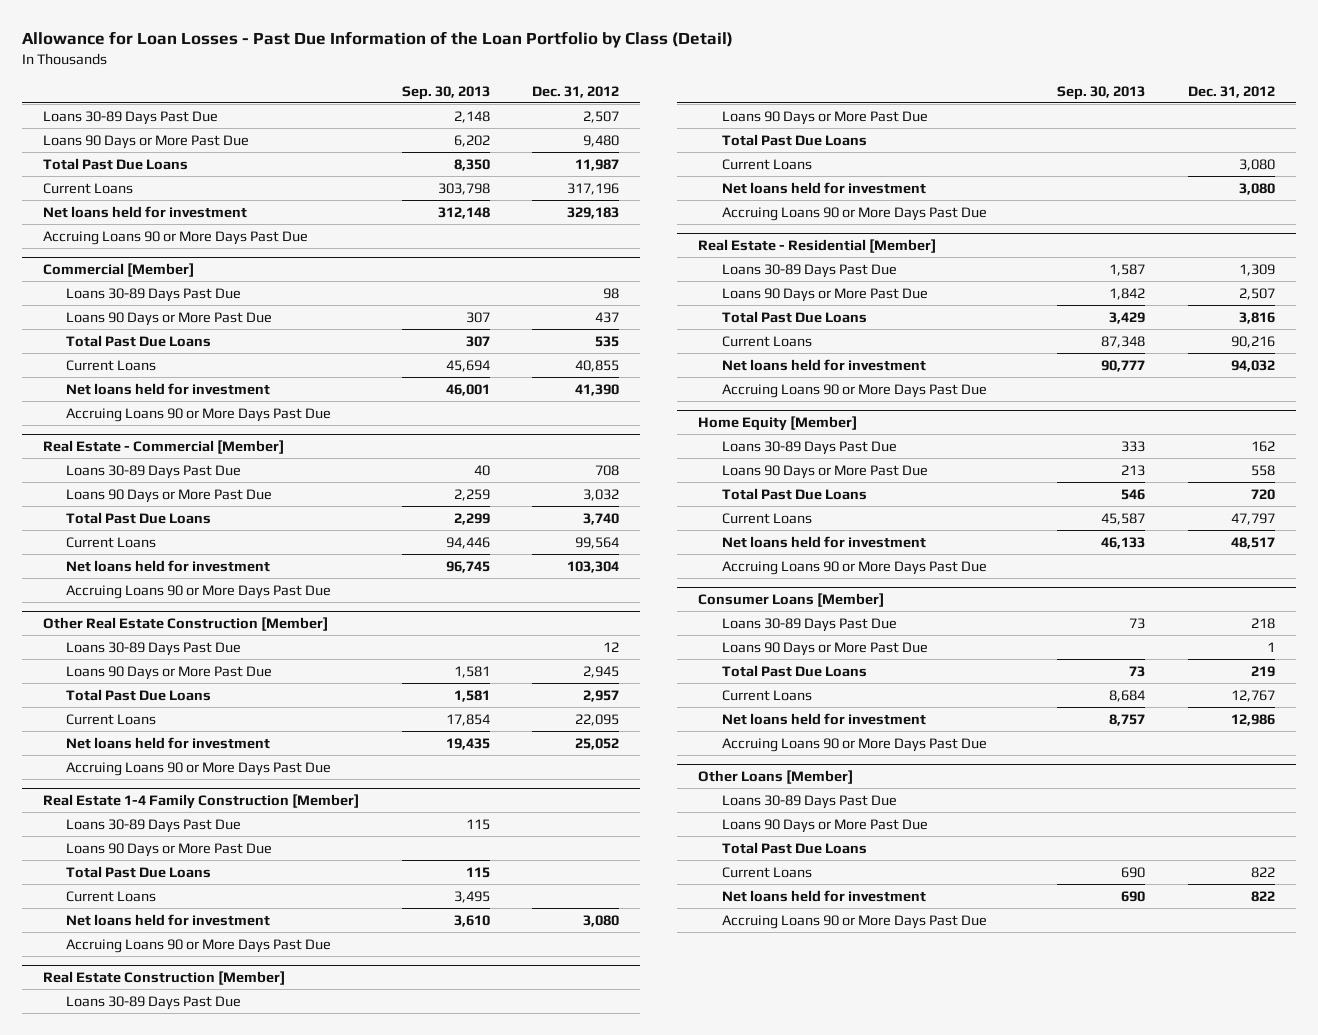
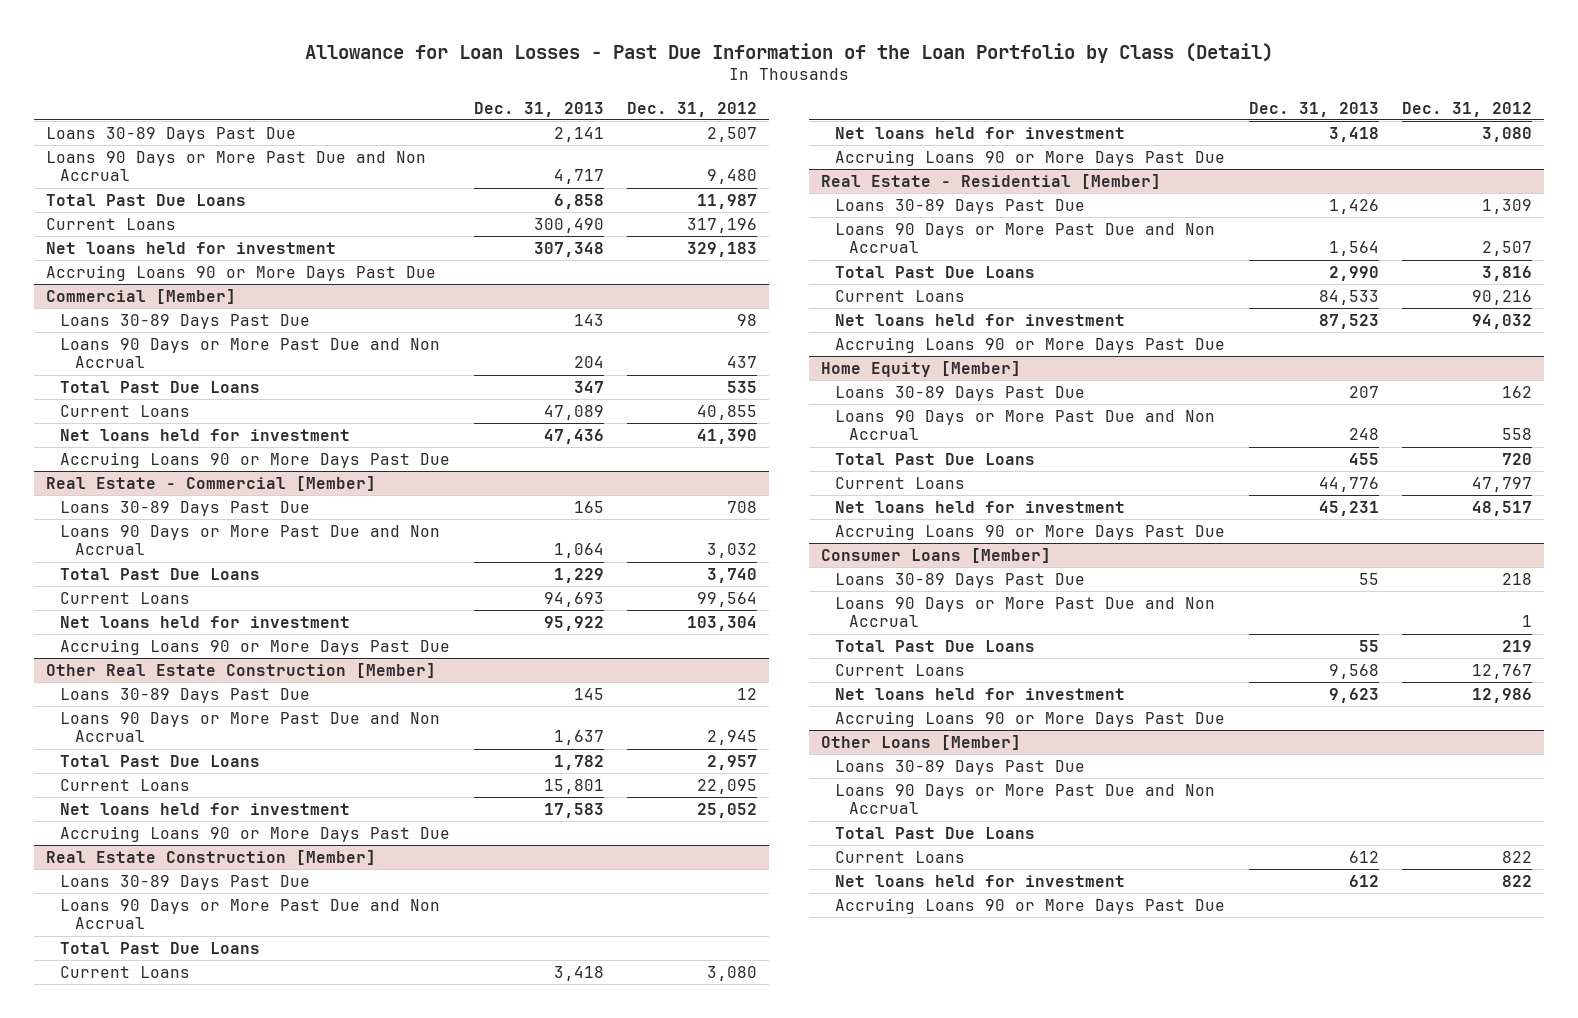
- | Sep. 30, 2013 | Dec. 31, 2012
+ | Dec. 31, 2013 | Dec. 31, 2012
- Loans 90 Days or More Past Due | 6,202 | 9,480
+ Loans 90 Days or More Past Due and Non Accrual | 4,717 | 9,480
@ Commercial [Member]
- Loans 90 Days or More Past Due | 307 | 437
+ Loans 90 Days or More Past Due and Non Accrual | 204 | 437
@ Real Estate - Commercial [Member]
- Loans 90 Days or More Past Due | 2,259 | 3,032
+ Loans 90 Days or More Past Due and Non Accrual | 1,064 | 3,032
@ Other Real Estate Construction [Member]
- Loans 90 Days or More Past Due | 1,581 | 2,945
+ Loans 90 Days or More Past Due and Non Accrual | 1,637 | 2,945
- Real Estate 1-4 Family Construction [Member]
- Loans 30-89 Days Past Due | 115 |
- Loans 90 Days or More Past Due
- Total Past Due Loans | 115 |
- Current Loans | 3,495 |
- Net loans held for investment | 3,610 | 3,080
- Accruing Loans 90 or More Days Past Due
@ Real Estate Construction [Member]
- Loans 90 Days or More Past Due
+ Loans 90 Days or More Past Due and Non Accrual
@ Real Estate - Residential [Member]
- Loans 90 Days or More Past Due | 1,842 | 2,507
+ Loans 90 Days or More Past Due and Non Accrual | 1,564 | 2,507
@ Home Equity [Member]
- Loans 90 Days or More Past Due | 213 | 558
+ Loans 90 Days or More Past Due and Non Accrual | 248 | 558
@ Consumer Loans [Member]
- Loans 90 Days or More Past Due | | 1
+ Loans 90 Days or More Past Due and Non Accrual | | 1
@ Other Loans [Member]
- Loans 90 Days or More Past Due
+ Loans 90 Days or More Past Due and Non Accrual

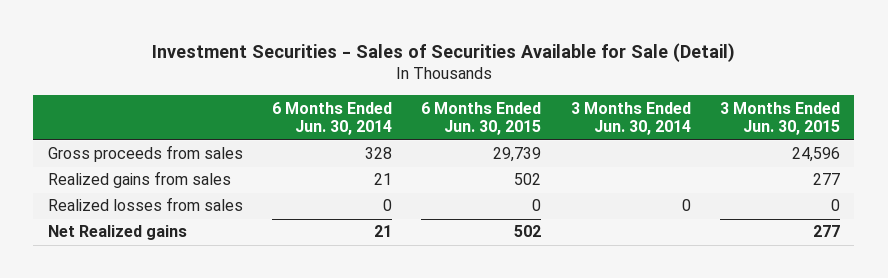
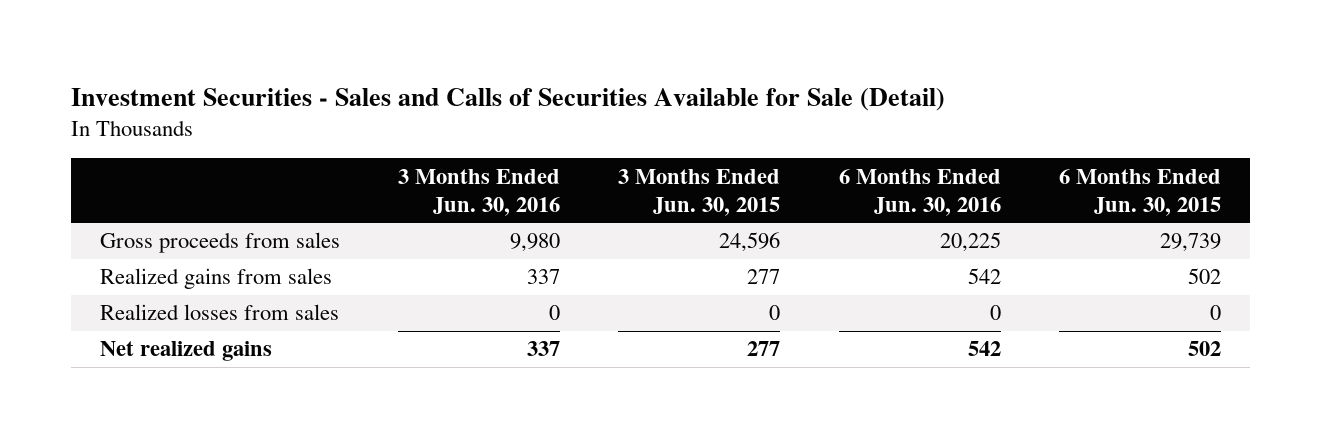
- Investment Securities - Sales of Securities Available for Sale (Detail)
+ Investment Securities - Sales and Calls of Securities Available for Sale (Detail)
- | 6 Months Ended Jun. 30, 2014 | 6 Months Ended Jun. 30, 2015 | 3 Months Ended Jun. 30, 2014 | 3 Months Ended Jun. 30, 2015
+ | 3 Months Ended Jun. 30, 2016 | 3 Months Ended Jun. 30, 2015 | 6 Months Ended Jun. 30, 2016 | 6 Months Ended Jun. 30, 2015
- Net Realized gains | 21 | 502 | | 277
+ Net realized gains | 337 | 277 | 542 | 502

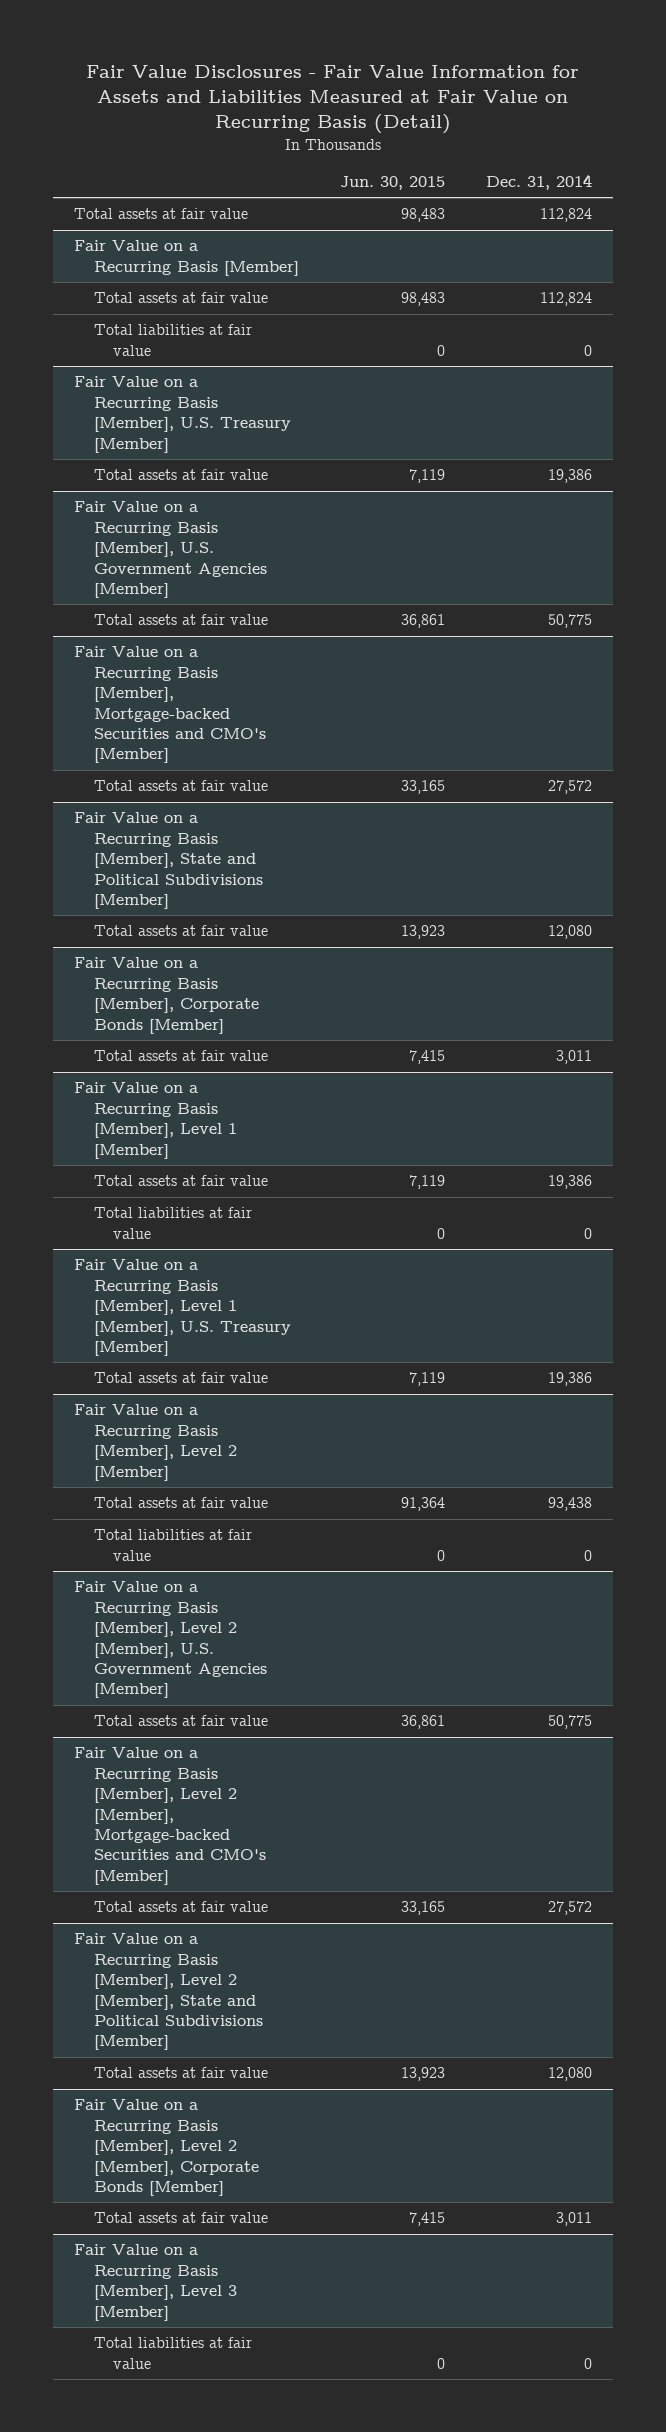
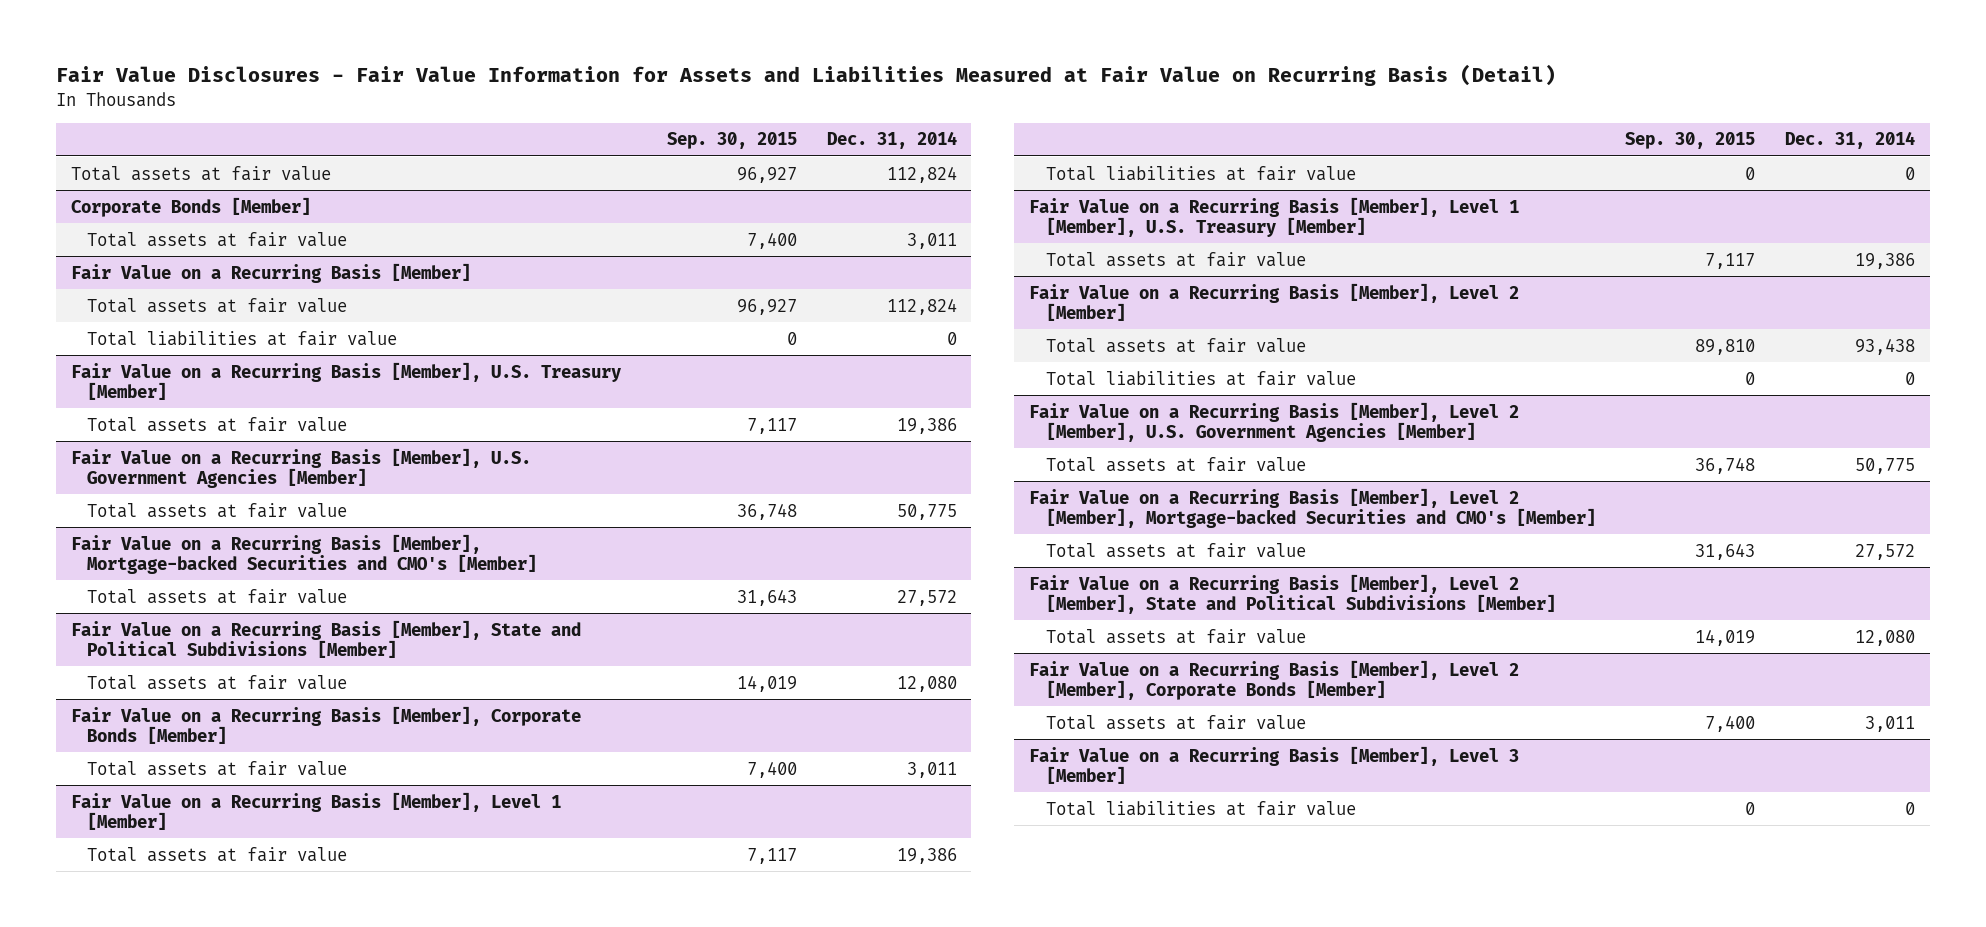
- | Jun. 30, 2015 | Dec. 31, 2014
+ | Sep. 30, 2015 | Dec. 31, 2014
+ Corporate Bonds [Member]
+ Total assets at fair value | 7,400 | 3,011

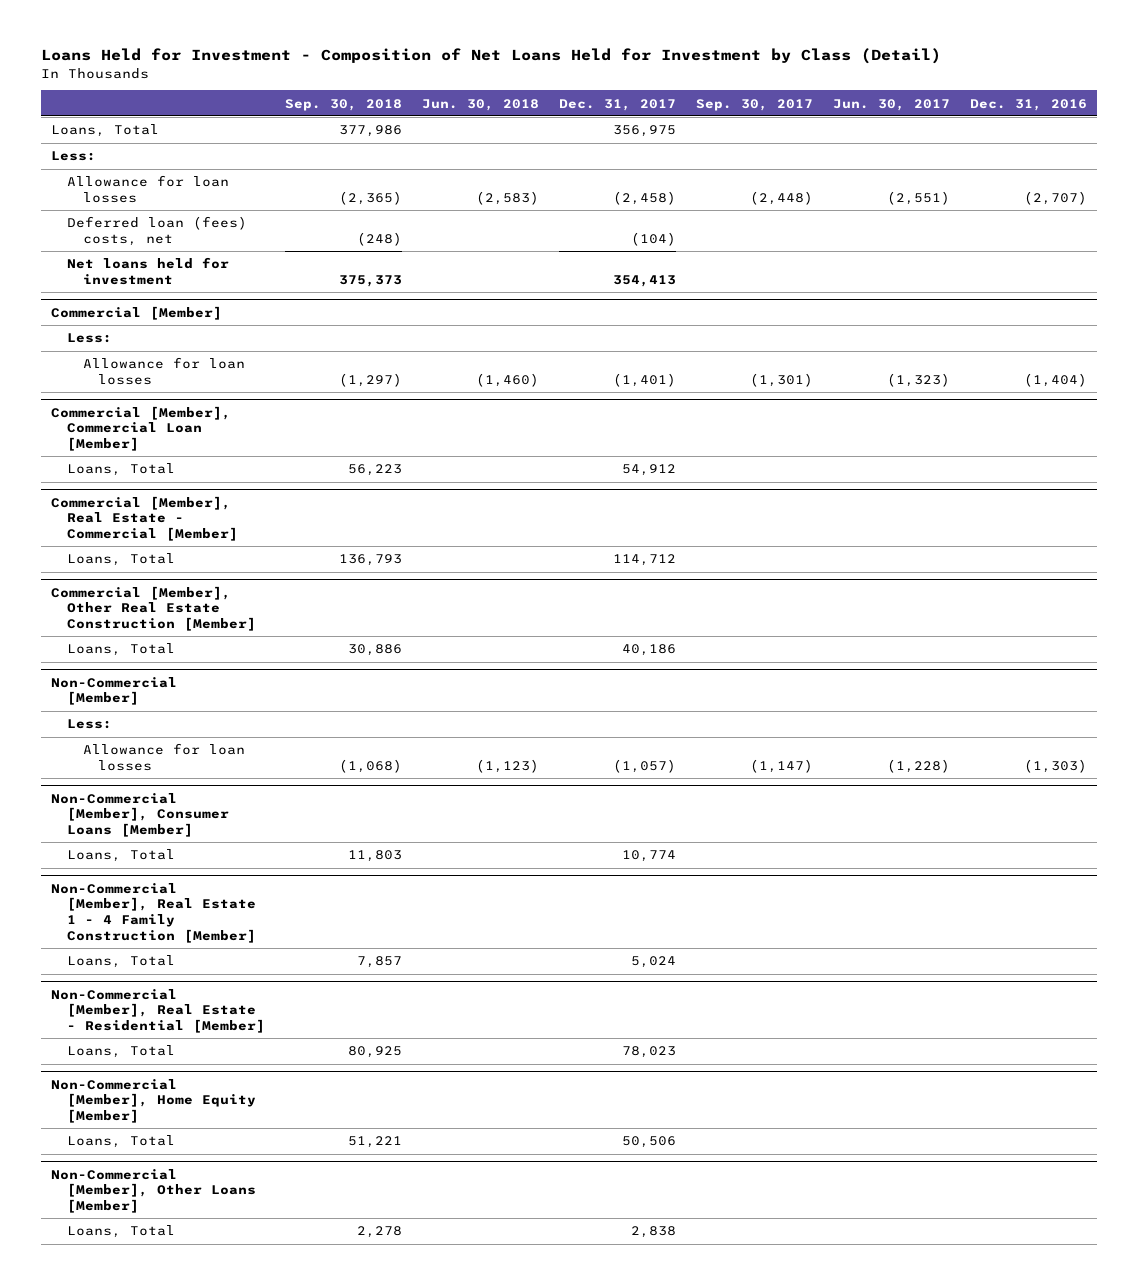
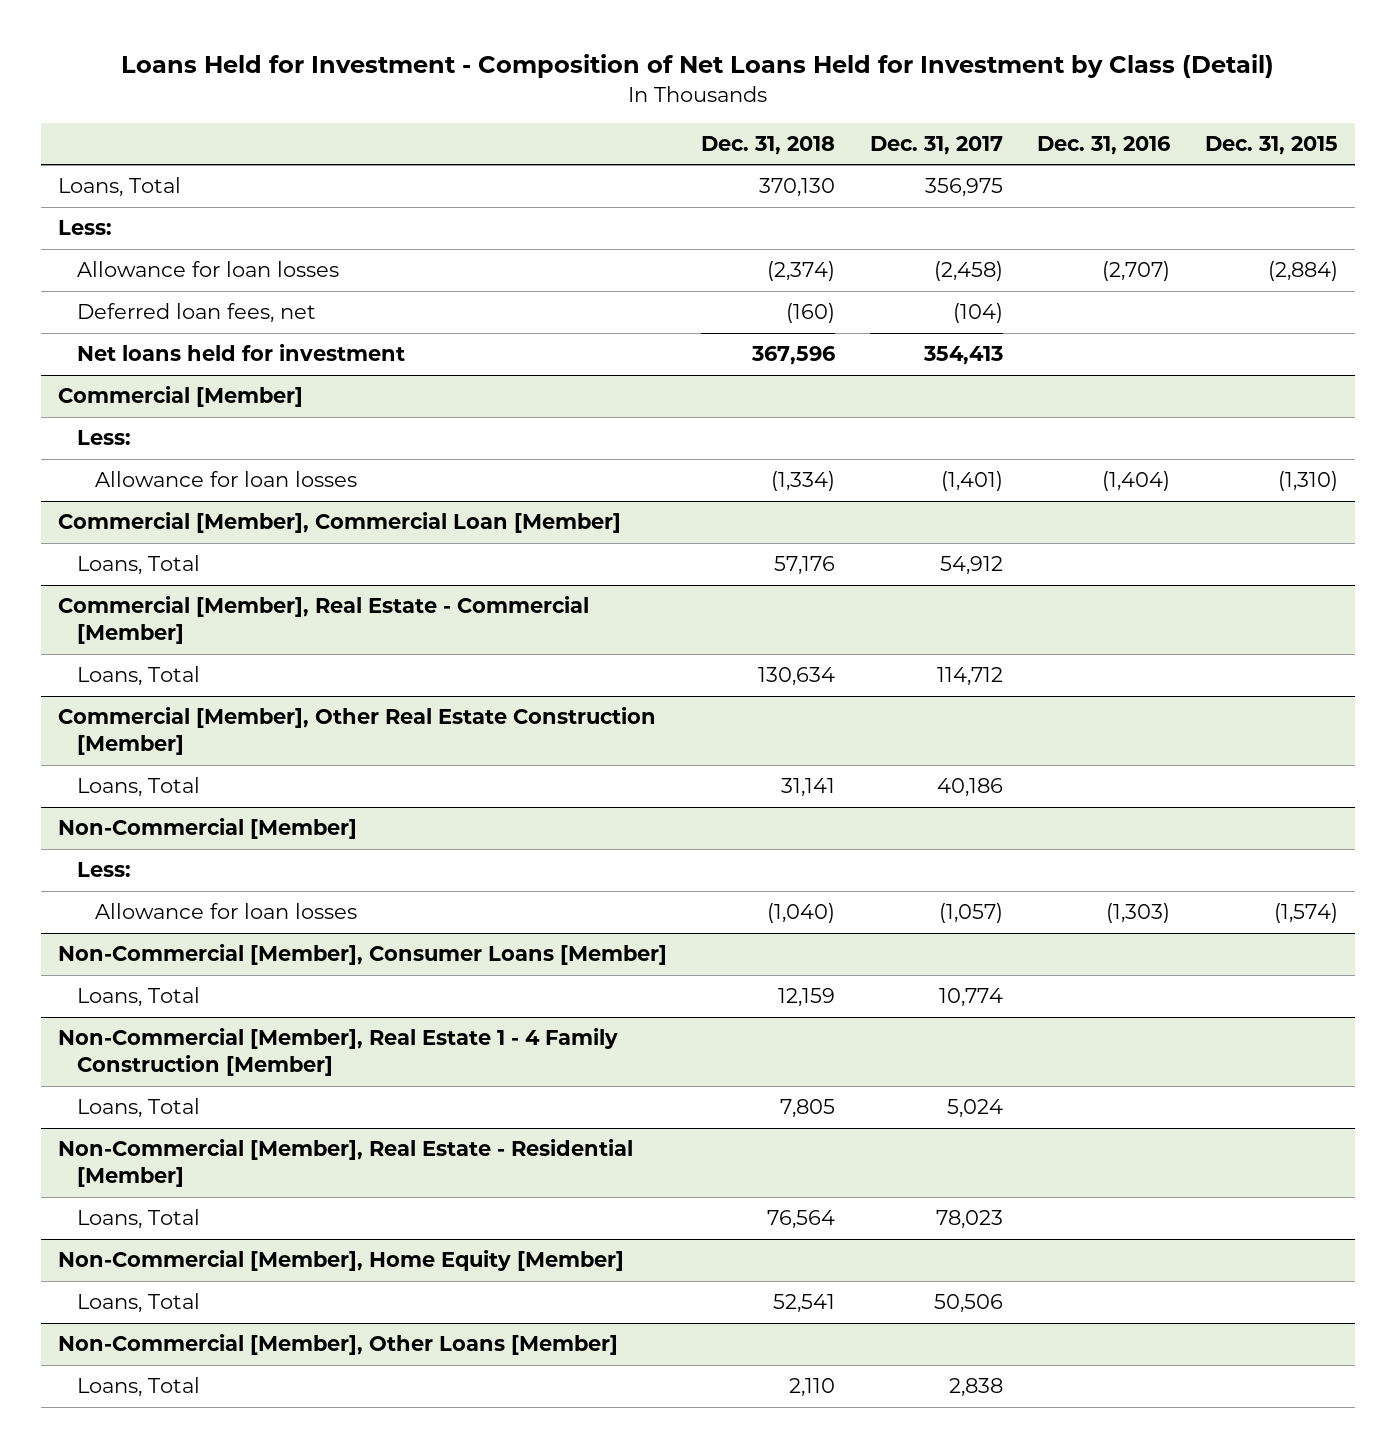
- | Sep. 30, 2018 | Jun. 30, 2018 | Dec. 31, 2017 | Sep. 30, 2017 | Jun. 30, 2017 | Dec. 31, 2016
+ | Dec. 31, 2018 | Dec. 31, 2017 | Dec. 31, 2016 | Dec. 31, 2015
- Deferred loan (fees) costs, net | (248) | | (104) | | |
+ Deferred loan fees, net | (160) | (104) | |

